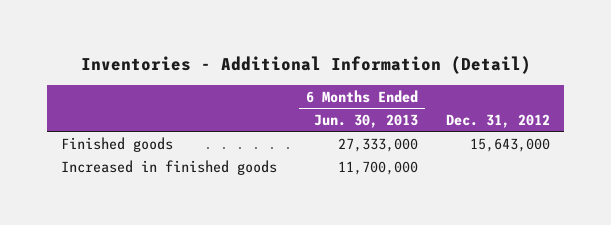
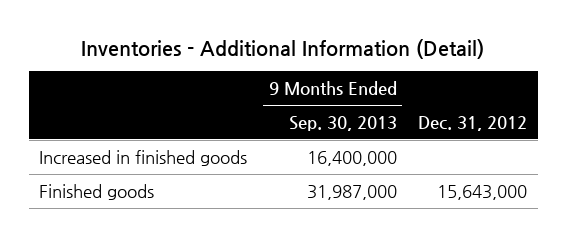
- | 6 Months Ended Jun. 30, 2013 | Dec. 31, 2012
+ | 9 Months Ended Sep. 30, 2013 | Dec. 31, 2012
moved down: Finished goods | 31,987,000 | 15,643,000

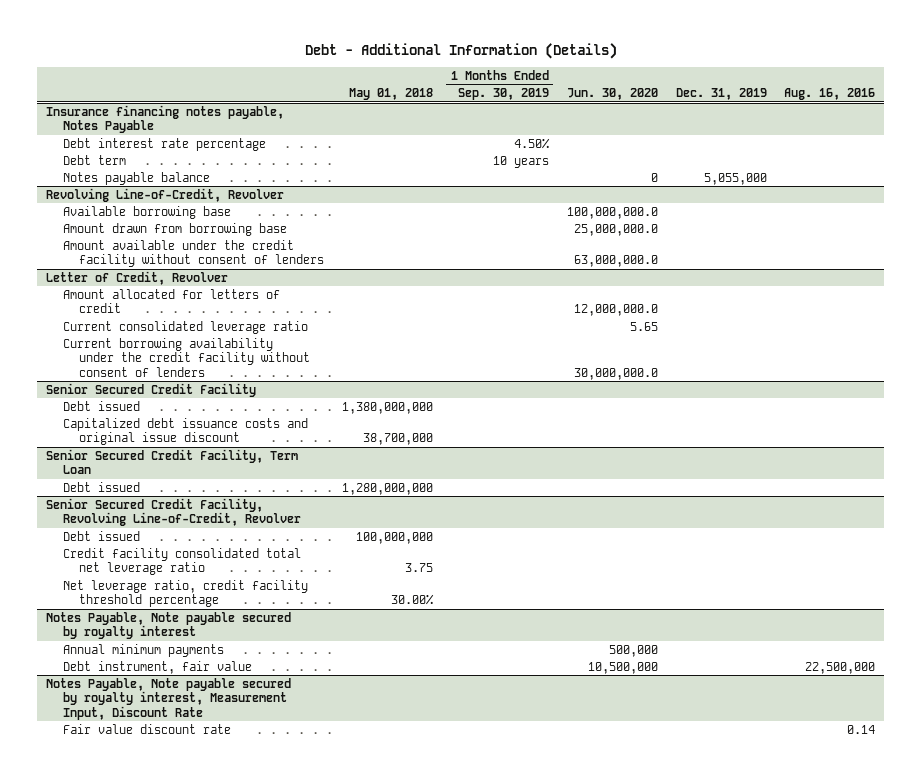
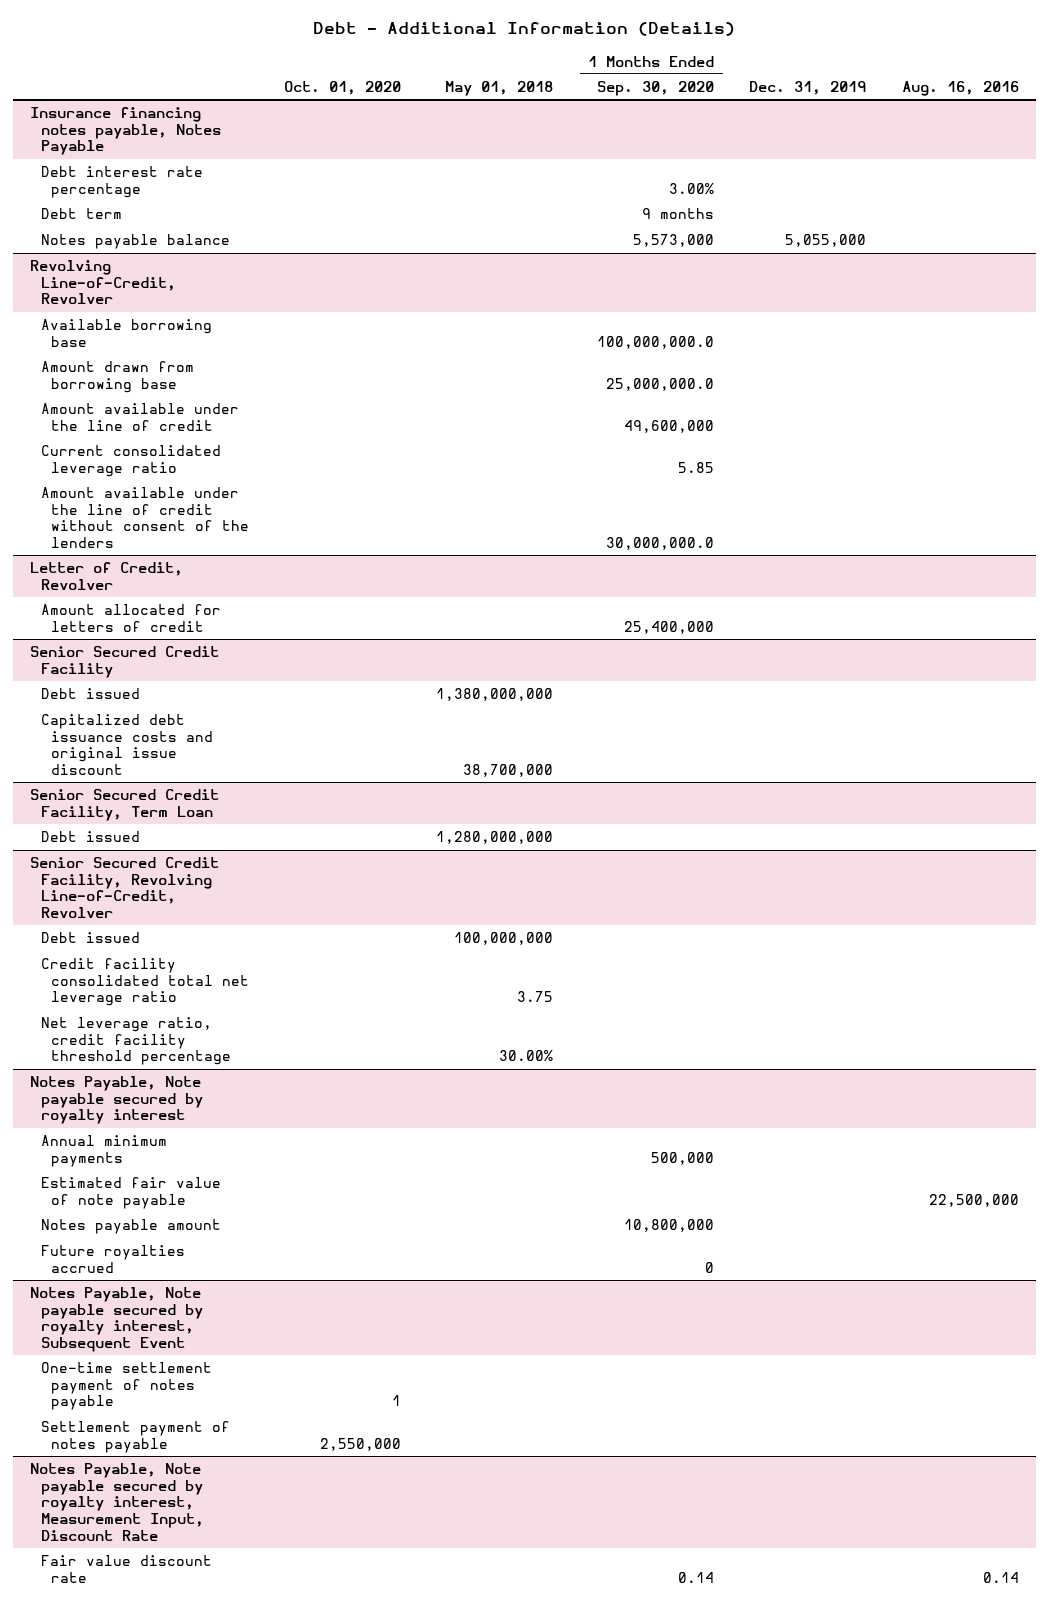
- | May 01, 2018 | 1 Months Ended Sep. 30, 2019 | Jun. 30, 2020 | Dec. 31, 2019 | Aug. 16, 2016
+ | Oct. 01, 2020 | May 01, 2018 | 1 Months Ended Sep. 30, 2020 | Dec. 31, 2019 | Aug. 16, 2016
@ Revolving Line-of-Credit, Revolver
- Amount available under the credit facility without consent of lenders | | | 63,000,000.0 | |
+ Amount available under the line of credit | | | 49,600,000 | |
+ Current consolidated leverage ratio | | | 5.85 | |
+ Amount available under the line of credit without consent of the lenders | | | 30,000,000.0 | |
@ Letter of Credit, Revolver
- Current consolidated leverage ratio | | | 5.65 | |
- Current borrowing availability under the credit facility without consent of lenders | | | 30,000,000.0 | |
@ Notes Payable, Note payable secured by royalty interest
- Debt instrument, fair value | | | 10,500,000 | | 22,500,000
+ Estimated fair value of note payable | | | | | 22,500,000
+ Notes payable amount | | | 10,800,000 | |
+ Future royalties accrued | | | 0 | |
+ Notes Payable, Note payable secured by royalty interest, Subsequent Event
+ One-time settlement payment of notes payable | 1 | | | |
+ Settlement payment of notes payable | 2,550,000 | | | |

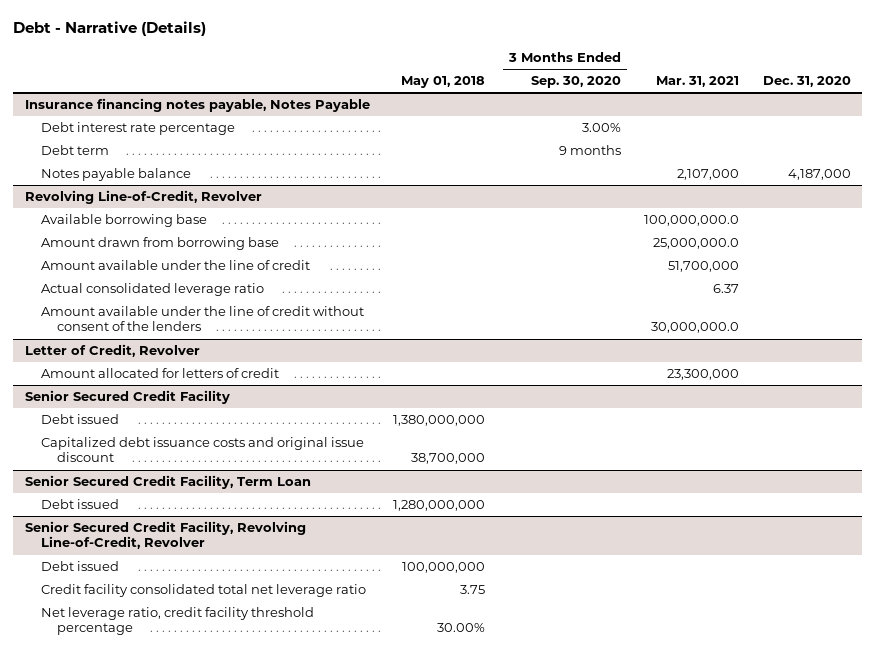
- Debt - Additional Information (Details)
+ Debt - Narrative (Details)
- | Oct. 01, 2020 | May 01, 2018 | 1 Months Ended Sep. 30, 2020 | Dec. 31, 2019 | Aug. 16, 2016
+ | May 01, 2018 | 3 Months Ended Sep. 30, 2020 | Mar. 31, 2021 | Dec. 31, 2020
@ Revolving Line-of-Credit, Revolver
- Current consolidated leverage ratio | | | 5.85 | |
+ Actual consolidated leverage ratio | | | 6.37 |
- Notes Payable, Note payable secured by royalty interest
- Annual minimum payments | | | 500,000 | |
- Estimated fair value of note payable | | | | | 22,500,000
- Notes payable amount | | | 10,800,000 | |
- Future royalties accrued | | | 0 | |
- Notes Payable, Note payable secured by royalty interest, Subsequent Event
- One-time settlement payment of notes payable | 1 | | | |
- Settlement payment of notes payable | 2,550,000 | | | |
- Notes Payable, Note payable secured by royalty interest, Measurement Input, Discount Rate
- Fair value discount rate | | | 0.14 | | 0.14

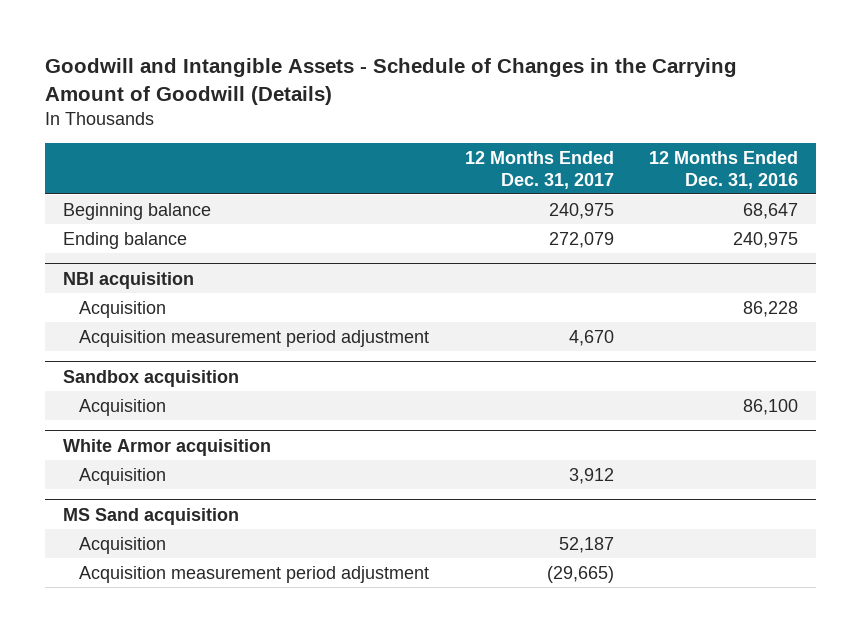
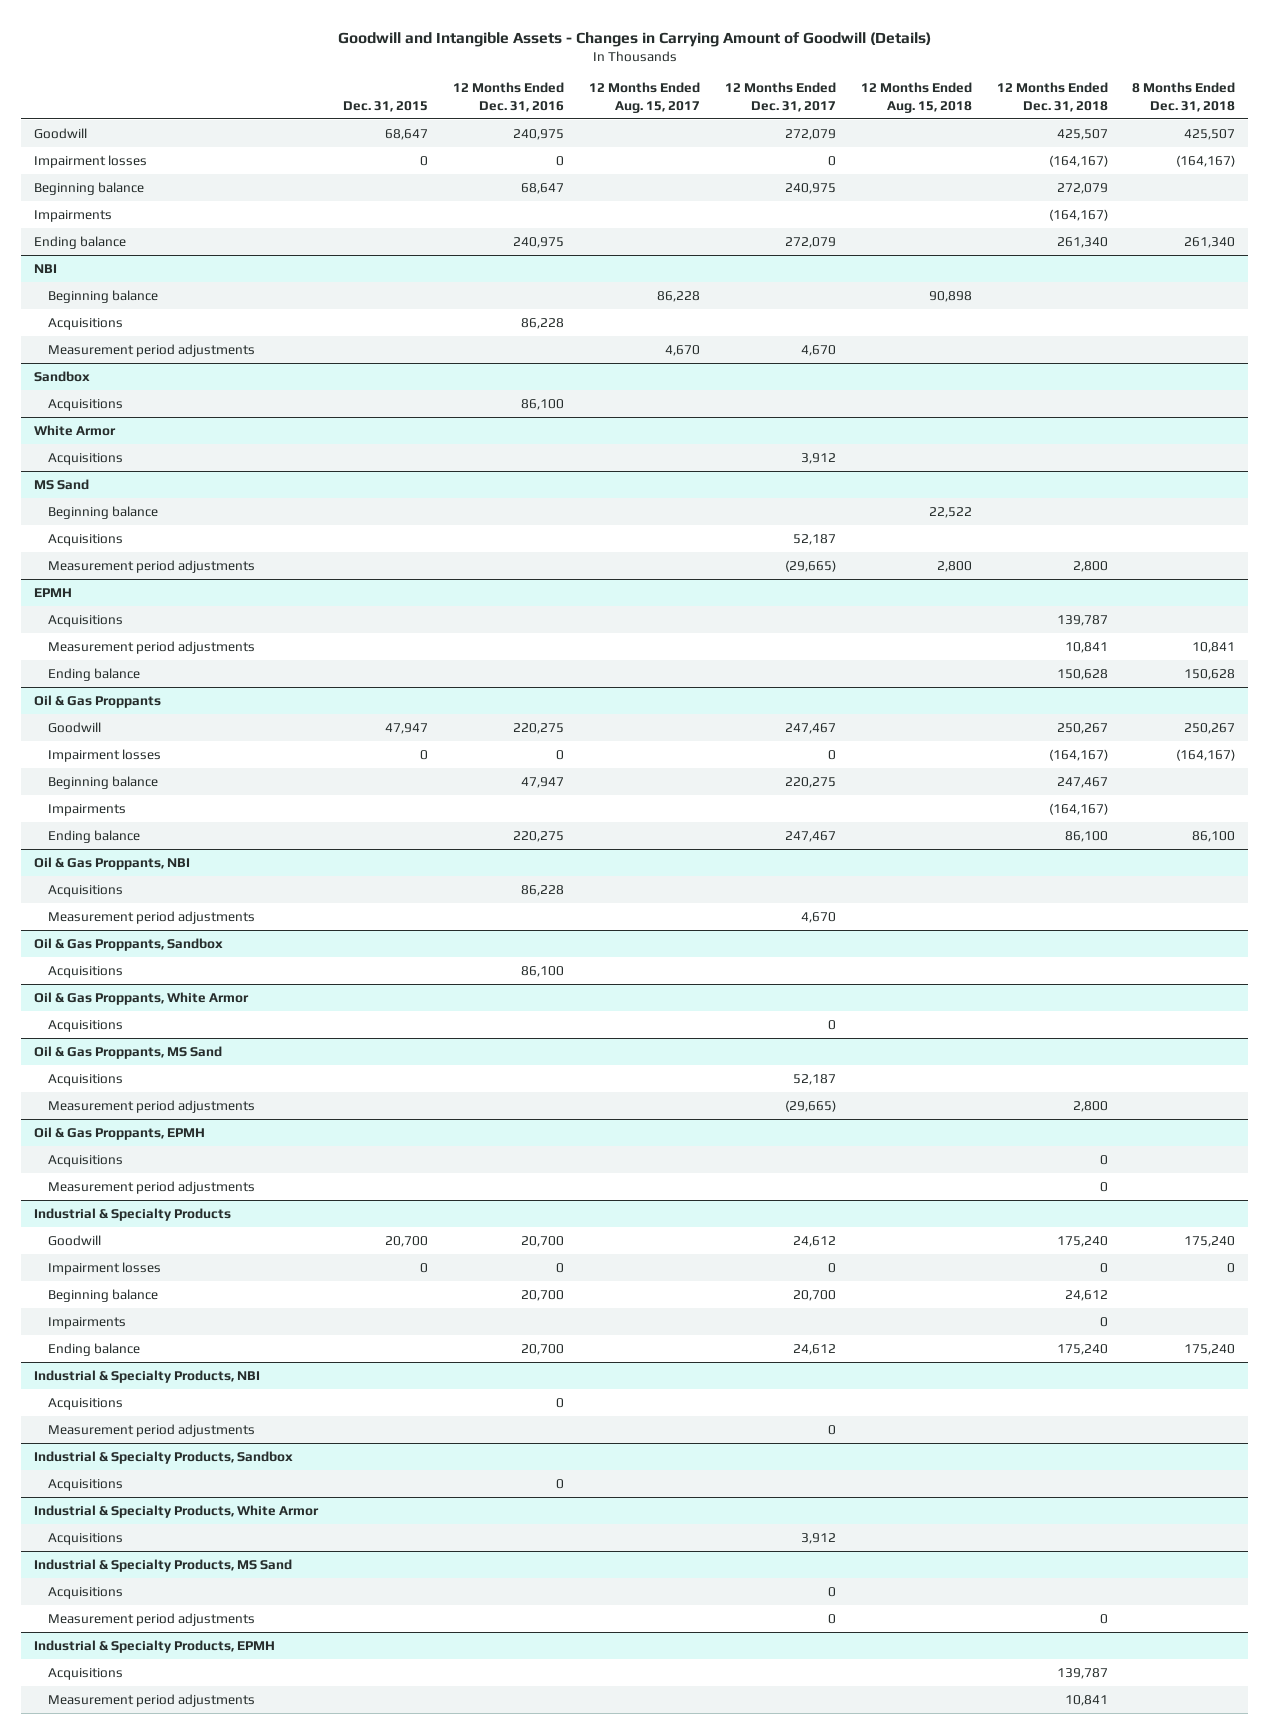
- Goodwill and Intangible Assets - Schedule of Changes in the Carrying Amount of Goodwill (Details)
+ Goodwill and Intangible Assets - Changes in Carrying Amount of Goodwill (Details)
- | 12 Months Ended Dec. 31, 2017 | 12 Months Ended Dec. 31, 2016
+ | Dec. 31, 2015 | 12 Months Ended Dec. 31, 2016 | 12 Months Ended Aug. 15, 2017 | 12 Months Ended Dec. 31, 2017 | 12 Months Ended Aug. 15, 2018 | 12 Months Ended Dec. 31, 2018 | 8 Months Ended Dec. 31, 2018
+ Goodwill | 68,647 | 240,975 | | 272,079 | | 425,507 | 425,507
+ Impairment losses | 0 | 0 | | 0 | | (164,167) | (164,167)
+ Impairments | | | | | | (164,167) |
- NBI acquisition
- Acquisition | | 86,228
- Acquisition measurement period adjustment | 4,670 |
- Sandbox acquisition
- Acquisition | | 86,100
- White Armor acquisition
- Acquisition | 3,912 |
- MS Sand acquisition
- Acquisition | 52,187 |
- Acquisition measurement period adjustment | (29,665) |
+ NBI
+ Beginning balance | | | 86,228 | | 90,898 | |
+ Acquisitions | | 86,228 | | | | |
+ Measurement period adjustments | | | 4,670 | 4,670 | | |
+ Sandbox
+ Acquisitions | | 86,100 | | | | |
+ White Armor
+ Acquisitions | | | | 3,912 | | |
+ MS Sand
+ Beginning balance | | | | | 22,522 | |
+ Acquisitions | | | | 52,187 | | |
+ Measurement period adjustments | | | | (29,665) | 2,800 | 2,800 |
+ EPMH
+ Acquisitions | | | | | | 139,787 |
+ Measurement period adjustments | | | | | | 10,841 | 10,841
+ Ending balance | | | | | | 150,628 | 150,628
+ Oil & Gas Proppants
+ Goodwill | 47,947 | 220,275 | | 247,467 | | 250,267 | 250,267
+ Impairment losses | 0 | 0 | | 0 | | (164,167) | (164,167)
+ Beginning balance | | 47,947 | | 220,275 | | 247,467 |
+ Impairments | | | | | | (164,167) |
+ Ending balance | | 220,275 | | 247,467 | | 86,100 | 86,100
+ Oil & Gas Proppants, NBI
+ Acquisitions | | 86,228 | | | | |
+ Measurement period adjustments | | | | 4,670 | | |
+ Oil & Gas Proppants, Sandbox
+ Acquisitions | | 86,100 | | | | |
+ Oil & Gas Proppants, White Armor
+ Acquisitions | | | | 0 | | |
+ Oil & Gas Proppants, MS Sand
+ Acquisitions | | | | 52,187 | | |
+ Measurement period adjustments | | | | (29,665) | | 2,800 |
+ Oil & Gas Proppants, EPMH
+ Acquisitions | | | | | | 0 |
+ Measurement period adjustments | | | | | | 0 |
+ Industrial & Specialty Products
+ Goodwill | 20,700 | 20,700 | | 24,612 | | 175,240 | 175,240
+ Impairment losses | 0 | 0 | | 0 | | 0 | 0
+ Beginning balance | | 20,700 | | 20,700 | | 24,612 |
+ Impairments | | | | | | 0 |
+ Ending balance | | 20,700 | | 24,612 | | 175,240 | 175,240
+ Industrial & Specialty Products, NBI
+ Acquisitions | | 0 | | | | |
+ Measurement period adjustments | | | | 0 | | |
+ Industrial & Specialty Products, Sandbox
+ Acquisitions | | 0 | | | | |
+ Industrial & Specialty Products, White Armor
+ Acquisitions | | | | 3,912 | | |
+ Industrial & Specialty Products, MS Sand
+ Acquisitions | | | | 0 | | |
+ Measurement period adjustments | | | | 0 | | 0 |
+ Industrial & Specialty Products, EPMH
+ Acquisitions | | | | | | 139,787 |
+ Measurement period adjustments | | | | | | 10,841 |

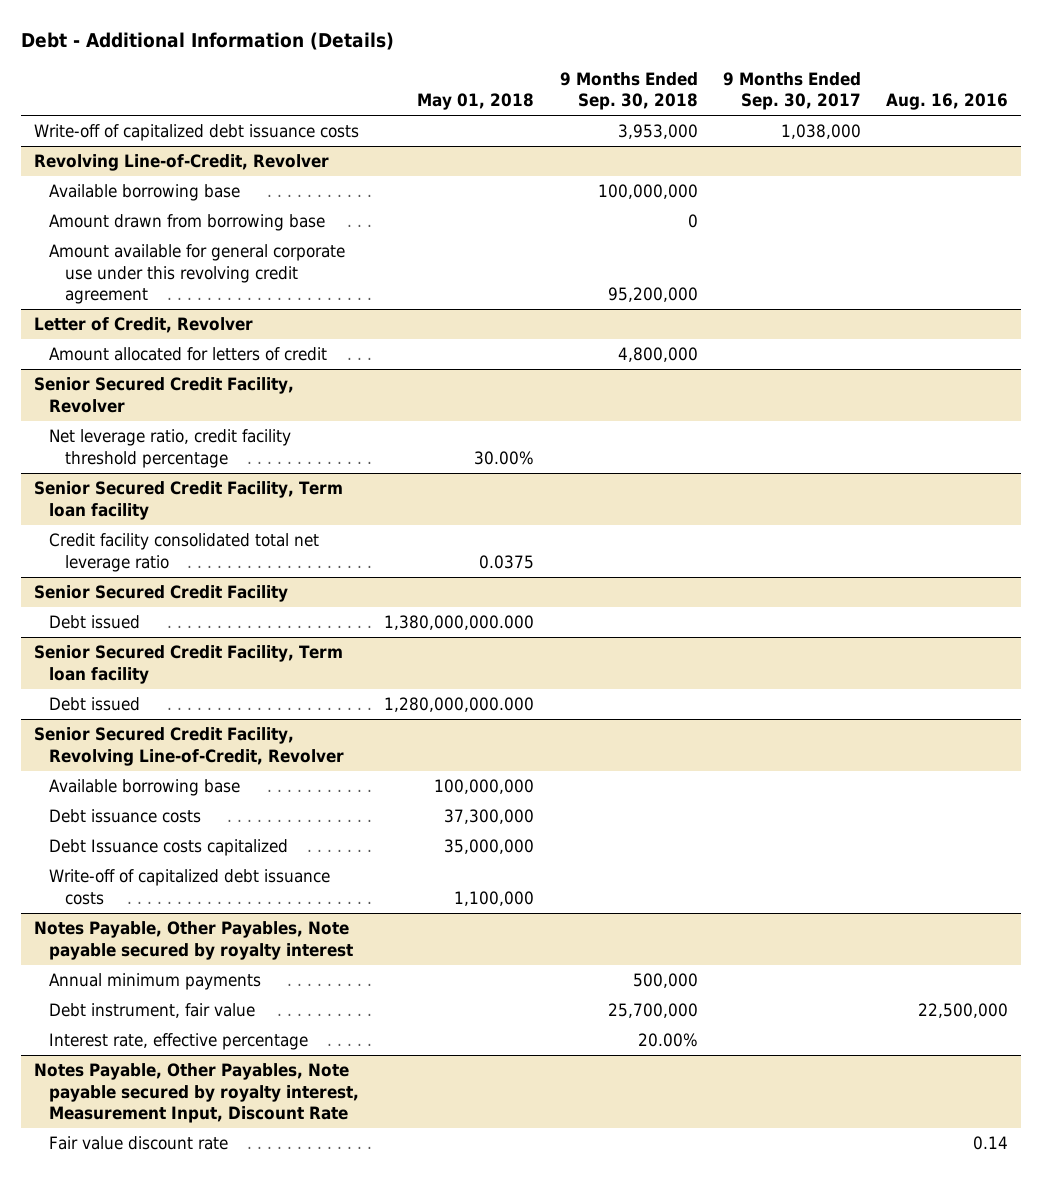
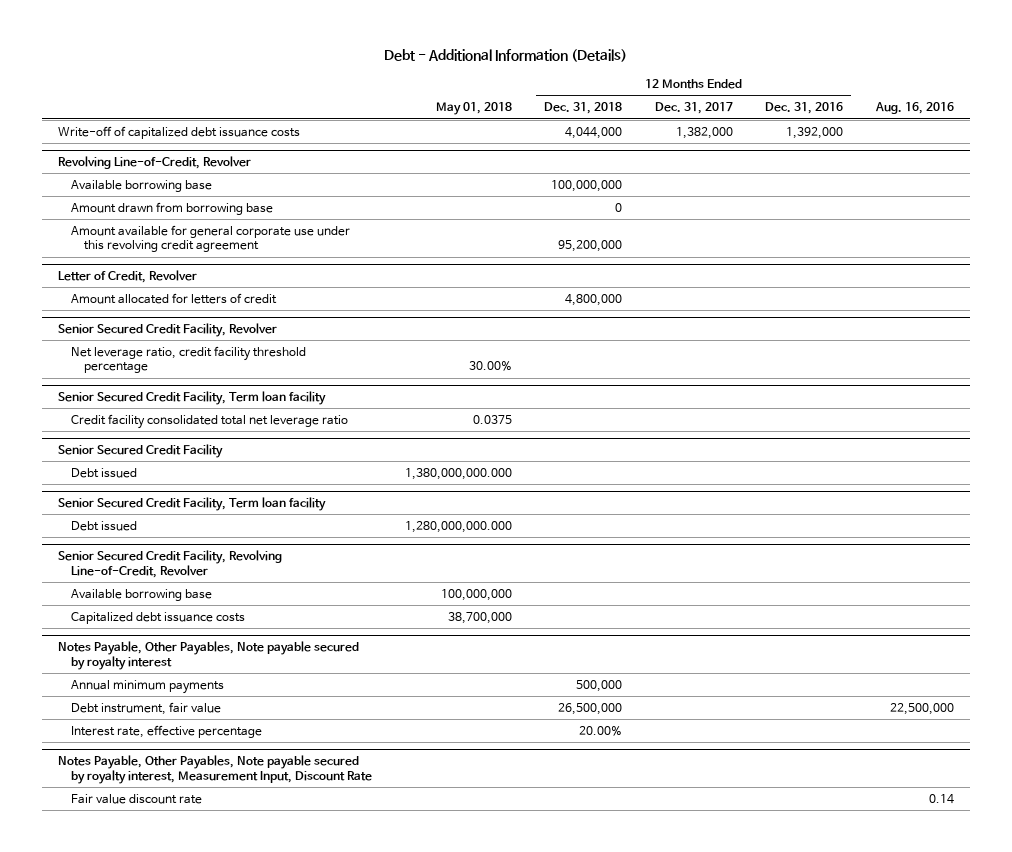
- | May 01, 2018 | 9 Months Ended Sep. 30, 2018 | 9 Months Ended Sep. 30, 2017 | Aug. 16, 2016
+ | May 01, 2018 | 12 Months Ended Dec. 31, 2018 | 12 Months Ended Dec. 31, 2017 | 12 Months Ended Dec. 31, 2016 | Aug. 16, 2016
@ Senior Secured Credit Facility, Revolving Line-of-Credit, Revolver
- Debt issuance costs | 37,300,000 | | |
- Debt Issuance costs capitalized | 35,000,000 | | |
- Write-off of capitalized debt issuance costs | 1,100,000 | | |
+ Capitalized debt issuance costs | 38,700,000 | | | |

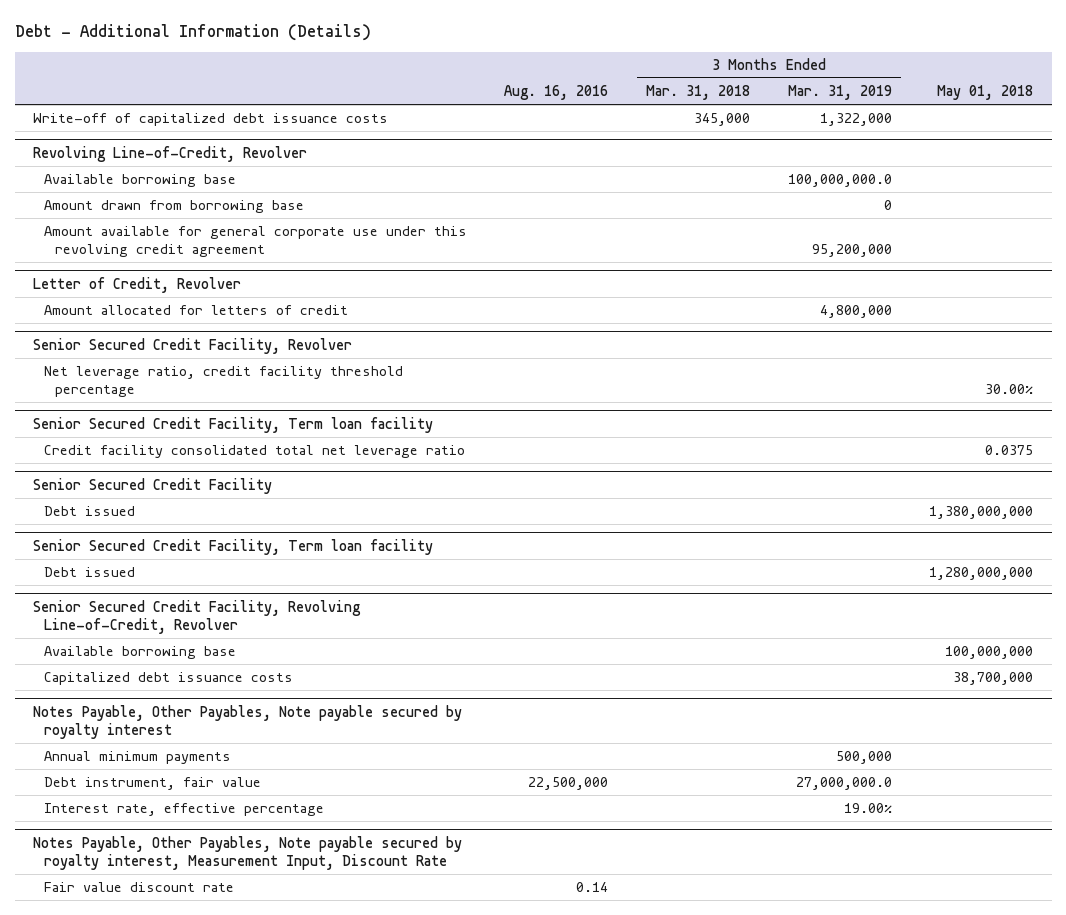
- | May 01, 2018 | 12 Months Ended Dec. 31, 2018 | 12 Months Ended Dec. 31, 2017 | 12 Months Ended Dec. 31, 2016 | Aug. 16, 2016
+ | Aug. 16, 2016 | 3 Months Ended Mar. 31, 2018 | 3 Months Ended Mar. 31, 2019 | May 01, 2018
@ Senior Secured Credit Facility
- Debt issued | 1,380,000,000.000 | | | |
+ Debt issued | | | | 1,380,000,000
@ Senior Secured Credit Facility, Term loan facility
- Debt issued | 1,280,000,000.000 | | | |
+ Debt issued | | | | 1,280,000,000

